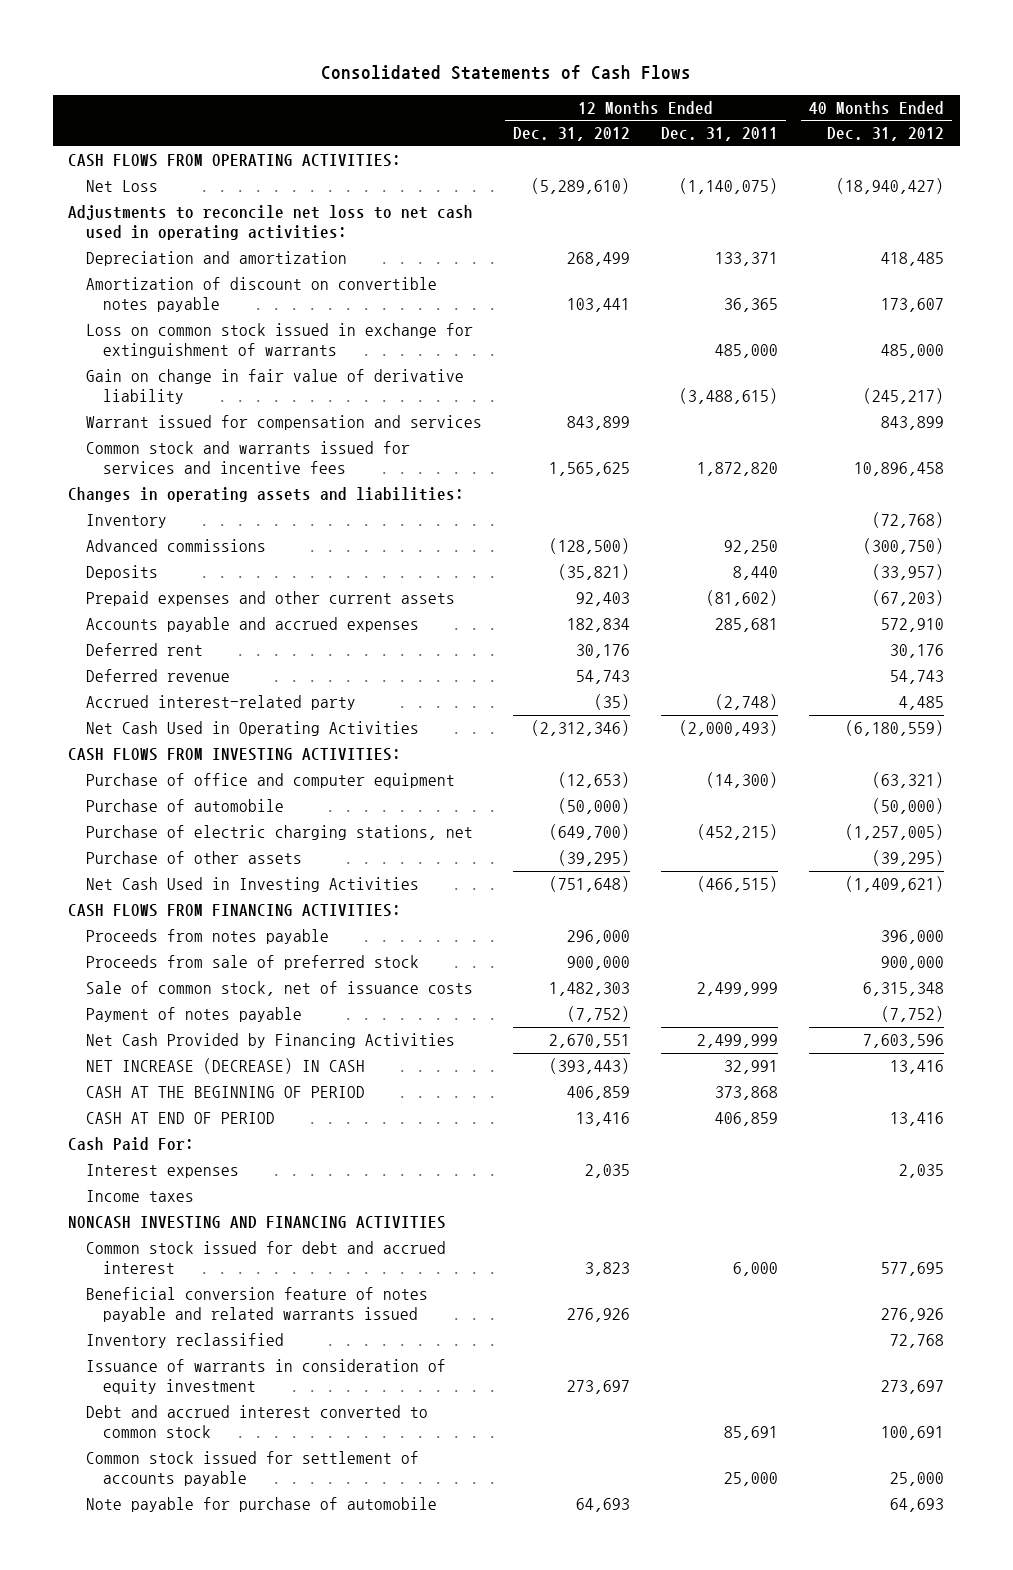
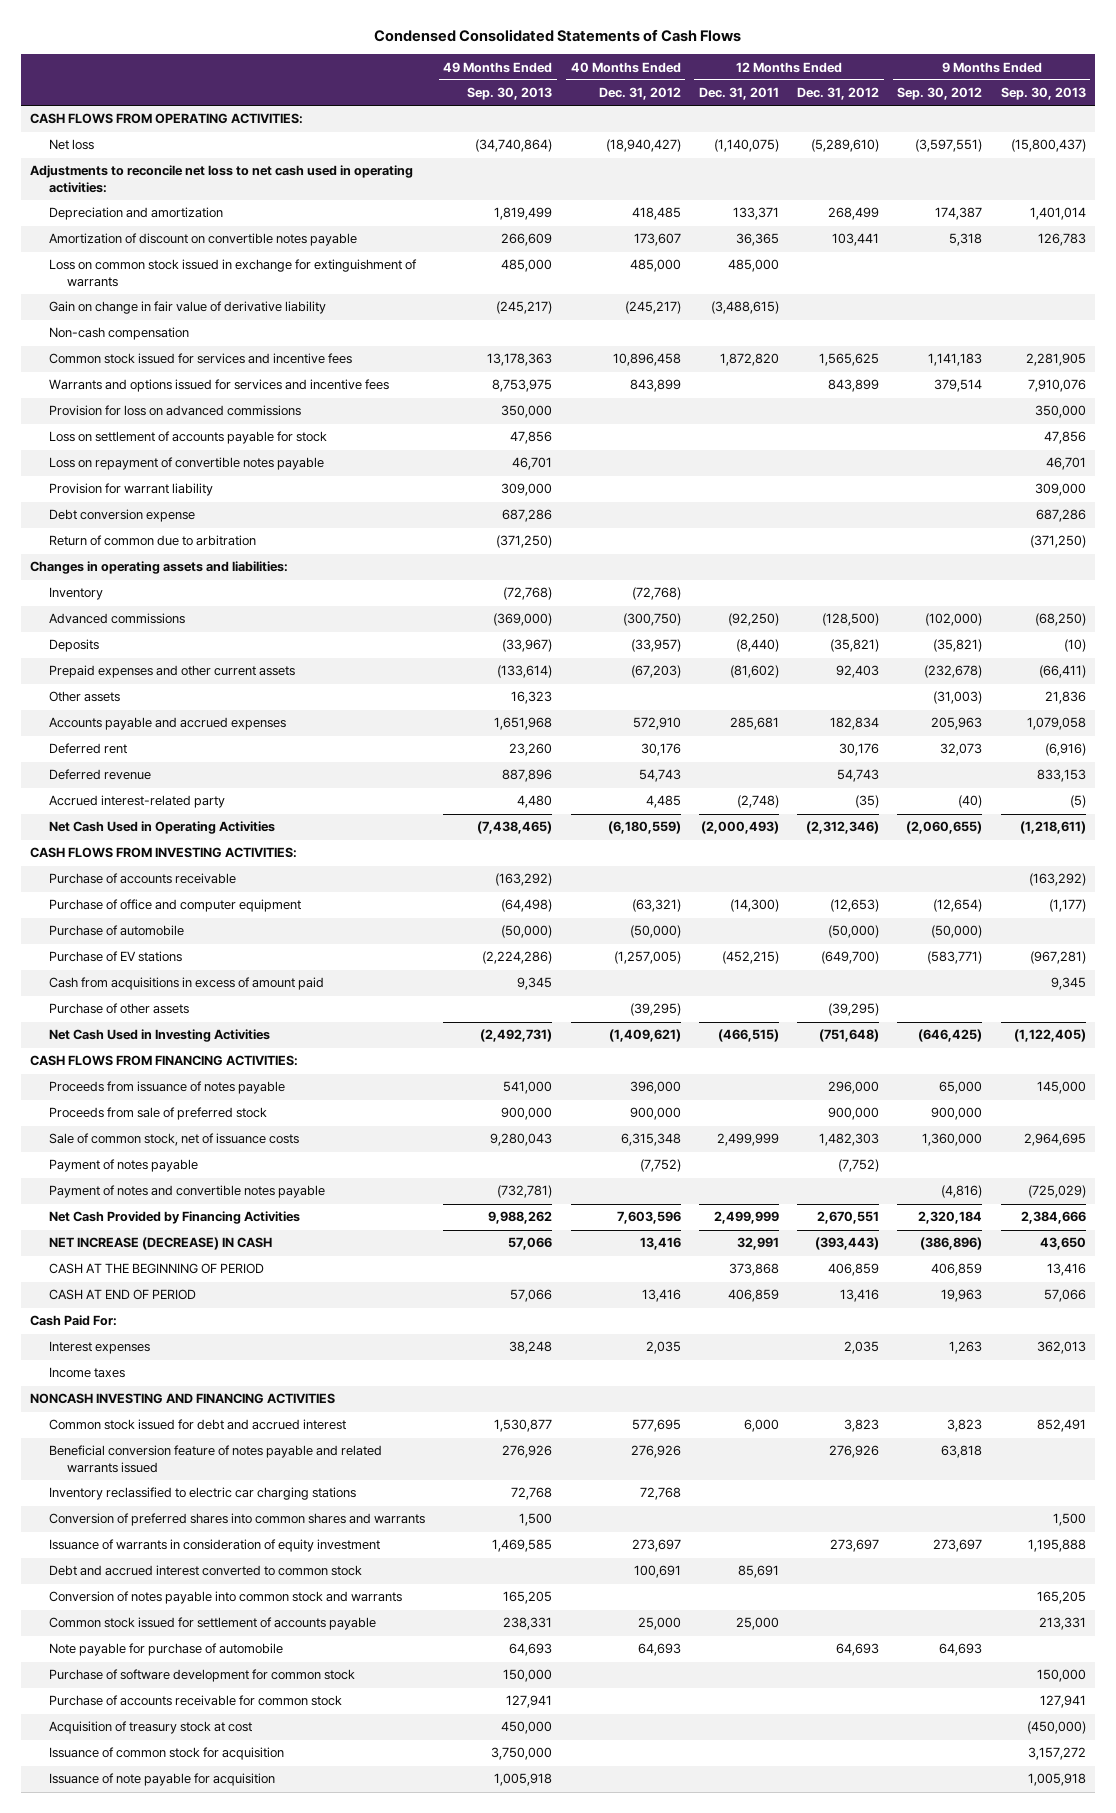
- Consolidated Statements of Cash Flows
+ Condensed Consolidated Statements of Cash Flows
- | 12 Months Ended Dec. 31, 2012 | 12 Months Ended Dec. 31, 2011 | 40 Months Ended Dec. 31, 2012
+ | 49 Months Ended Sep. 30, 2013 | 40 Months Ended Dec. 31, 2012 | 12 Months Ended Dec. 31, 2011 | 12 Months Ended Dec. 31, 2012 | 9 Months Ended Sep. 30, 2012 | 9 Months Ended Sep. 30, 2013
- Net Loss | (5,289,610) | (1,140,075) | (18,940,427)
+ Net loss | (34,740,864) | (18,940,427) | (1,140,075) | (5,289,610) | (3,597,551) | (15,800,437)
- Warrant issued for compensation and services | 843,899 | | 843,899
- Common stock and warrants issued for services and incentive fees | 1,565,625 | 1,872,820 | 10,896,458
+ Non-cash compensation
+ Common stock issued for services and incentive fees | 13,178,363 | 10,896,458 | 1,872,820 | 1,565,625 | 1,141,183 | 2,281,905
+ Warrants and options issued for services and incentive fees | 8,753,975 | 843,899 | | 843,899 | 379,514 | 7,910,076
+ Provision for loss on advanced commissions | 350,000 | | | | | 350,000
+ Loss on settlement of accounts payable for stock | 47,856 | | | | | 47,856
+ Loss on repayment of convertible notes payable | 46,701 | | | | | 46,701
+ Provision for warrant liability | 309,000 | | | | | 309,000
+ Debt conversion expense | 687,286 | | | | | 687,286
+ Return of common due to arbitration | (371,250) | | | | | (371,250)
- Advanced commissions | (128,500) | 92,250 | (300,750)
- Deposits | (35,821) | 8,440 | (33,957)
+ Advanced commissions | (369,000) | (300,750) | (92,250) | (128,500) | (102,000) | (68,250)
+ Deposits | (33,967) | (33,957) | (8,440) | (35,821) | (35,821) | (10)
+ Other assets | 16,323 | | | | (31,003) | 21,836
+ Purchase of accounts receivable | (163,292) | | | | | (163,292)
- Purchase of electric charging stations, net | (649,700) | (452,215) | (1,257,005)
+ Purchase of EV stations | (2,224,286) | (1,257,005) | (452,215) | (649,700) | (583,771) | (967,281)
+ Cash from acquisitions in excess of amount paid | 9,345 | | | | | 9,345
- Proceeds from notes payable | 296,000 | | 396,000
+ Proceeds from issuance of notes payable | 541,000 | 396,000 | | 296,000 | 65,000 | 145,000
+ Payment of notes and convertible notes payable | (732,781) | | | | (4,816) | (725,029)
- Inventory reclassified | | | 72,768
+ Inventory reclassified to electric car charging stations | 72,768 | 72,768 | | | |
+ Conversion of preferred shares into common shares and warrants | 1,500 | | | | | 1,500
+ Conversion of notes payable into common stock and warrants | 165,205 | | | | | 165,205
+ Purchase of software development for common stock | 150,000 | | | | | 150,000
+ Purchase of accounts receivable for common stock | 127,941 | | | | | 127,941
+ Acquisition of treasury stock at cost | 450,000 | | | | | (450,000)
+ Issuance of common stock for acquisition | 3,750,000 | | | | | 3,157,272
+ Issuance of note payable for acquisition | 1,005,918 | | | | | 1,005,918

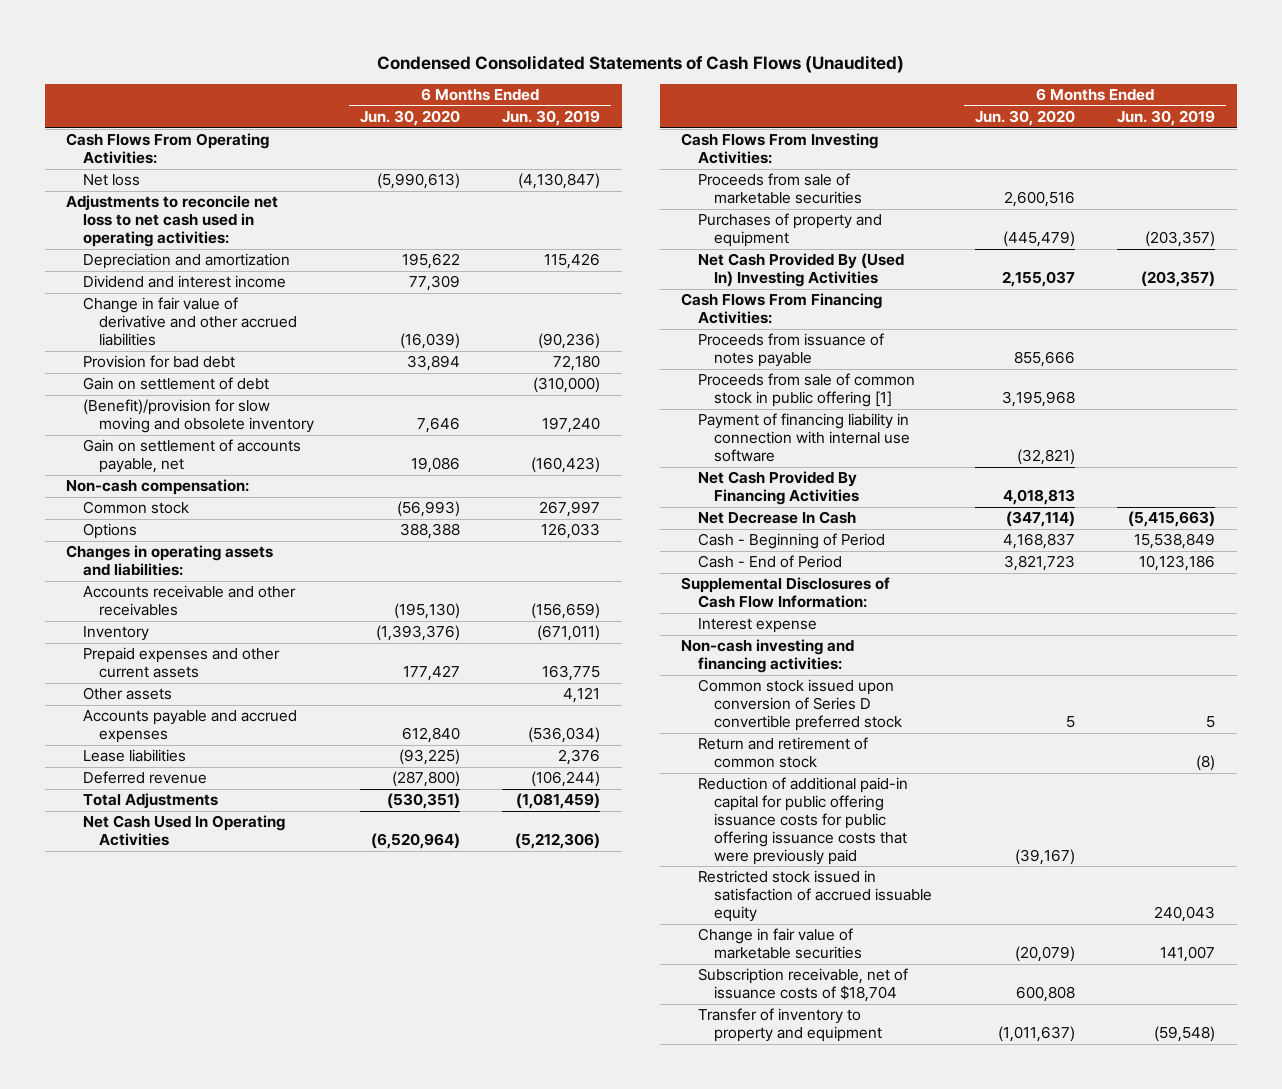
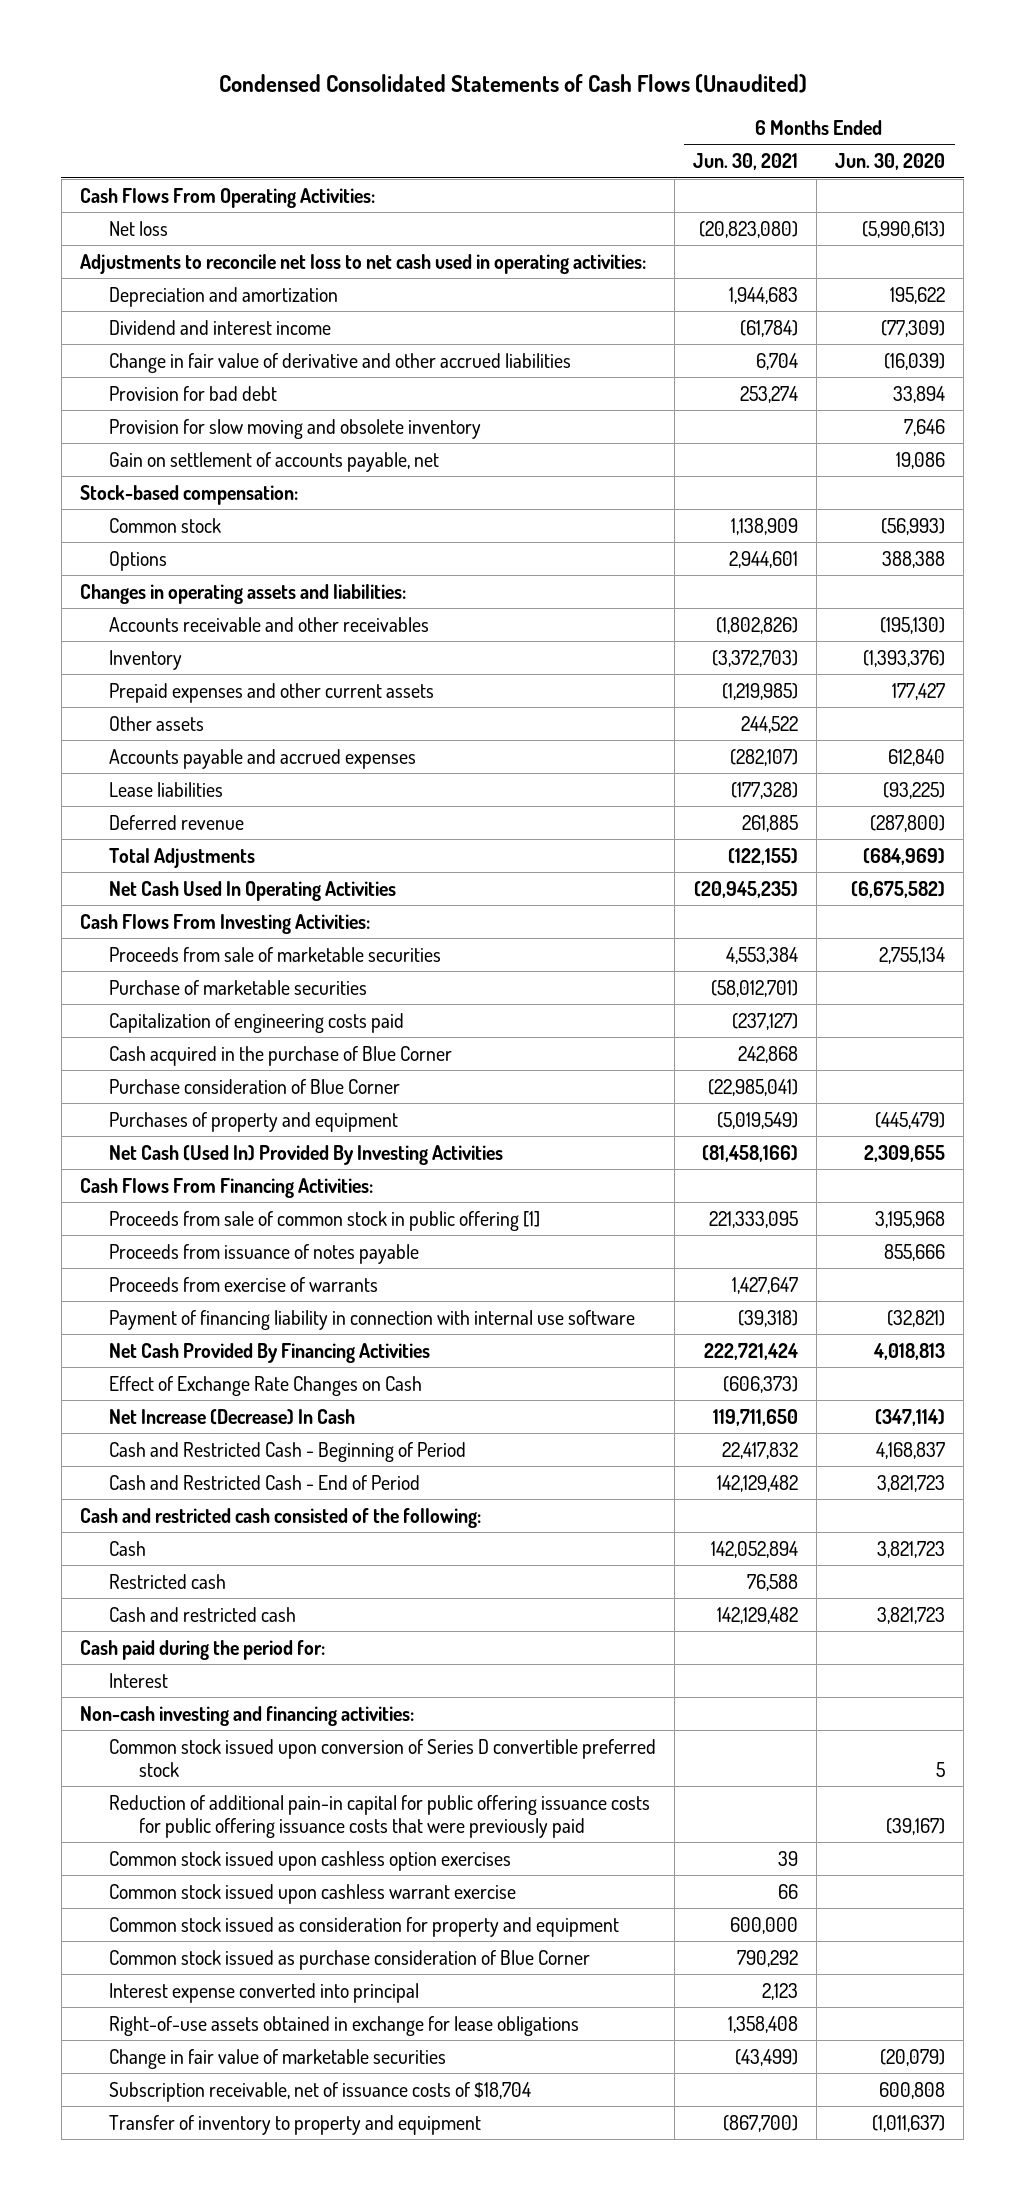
- | 6 Months Ended Jun. 30, 2020 | 6 Months Ended Jun. 30, 2019
+ | 6 Months Ended Jun. 30, 2021 | 6 Months Ended Jun. 30, 2020
- Dividend and interest income | 77,309 |
+ Dividend and interest income | (61,784) | (77,309)
- Gain on settlement of debt | | (310,000)
- (Benefit)/provision for slow moving and obsolete inventory | 7,646 | 197,240
+ Provision for slow moving and obsolete inventory | | 7,646
- Non-cash compensation:
+ Stock-based compensation:
- Total Adjustments | (530,351) | (1,081,459)
- Net Cash Used In Operating Activities | (6,520,964) | (5,212,306)
+ Total Adjustments | (122,155) | (684,969)
+ Net Cash Used In Operating Activities | (20,945,235) | (6,675,582)
- Proceeds from sale of marketable securities | 2,600,516 |
+ Proceeds from sale of marketable securities | 4,553,384 | 2,755,134
+ Purchase of marketable securities | (58,012,701) |
+ Capitalization of engineering costs paid | (237,127) |
+ Cash acquired in the purchase of Blue Corner | 242,868 |
+ Purchase consideration of Blue Corner | (22,985,041) |
- Net Cash Provided By (Used In) Investing Activities | 2,155,037 | (203,357)
+ Net Cash (Used In) Provided By Investing Activities | (81,458,166) | 2,309,655
moved down: Proceeds from issuance of notes payable | | 855,666
+ Proceeds from exercise of warrants | 1,427,647 |
- Net Decrease In Cash | (347,114) | (5,415,663)
- Cash - Beginning of Period | 4,168,837 | 15,538,849
- Cash - End of Period | 3,821,723 | 10,123,186
- Supplemental Disclosures of Cash Flow Information:
- Interest expense
+ Effect of Exchange Rate Changes on Cash | (606,373) |
+ Net Increase (Decrease) In Cash | 119,711,650 | (347,114)
+ Cash and Restricted Cash - Beginning of Period | 22,417,832 | 4,168,837
+ Cash and Restricted Cash - End of Period | 142,129,482 | 3,821,723
+ Cash and restricted cash consisted of the following:
+ Cash | 142,052,894 | 3,821,723
+ Restricted cash | 76,588 |
+ Cash and restricted cash | 142,129,482 | 3,821,723
+ Cash paid during the period for:
+ Interest
- Return and retirement of common stock | | (8)
- Reduction of additional paid-in capital for public offering issuance costs for public offering issuance costs that were previously paid | (39,167) |
- Restricted stock issued in satisfaction of accrued issuable equity | | 240,043
+ Reduction of additional pain-in capital for public offering issuance costs for public offering issuance costs that were previously paid | | (39,167)
+ Common stock issued upon cashless option exercises | 39 |
+ Common stock issued upon cashless warrant exercise | 66 |
+ Common stock issued as consideration for property and equipment | 600,000 |
+ Common stock issued as purchase consideration of Blue Corner | 790,292 |
+ Interest expense converted into principal | 2,123 |
+ Right-of-use assets obtained in exchange for lease obligations | 1,358,408 |

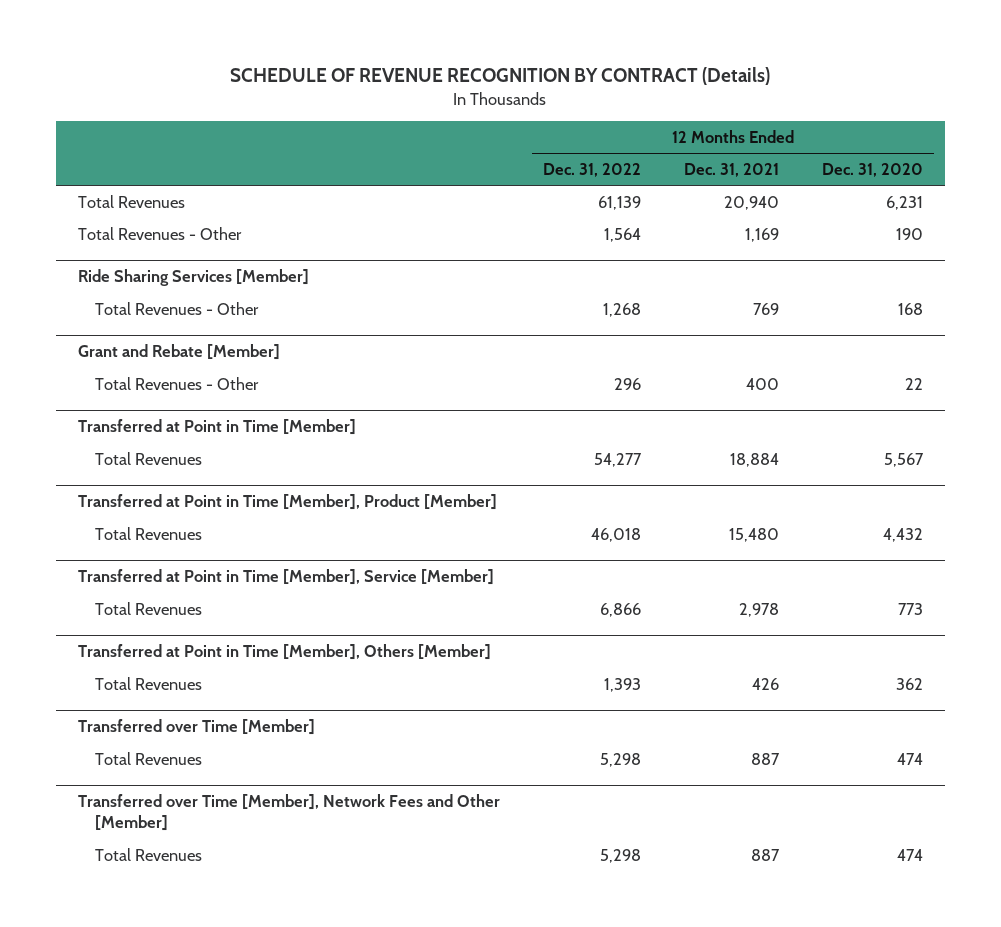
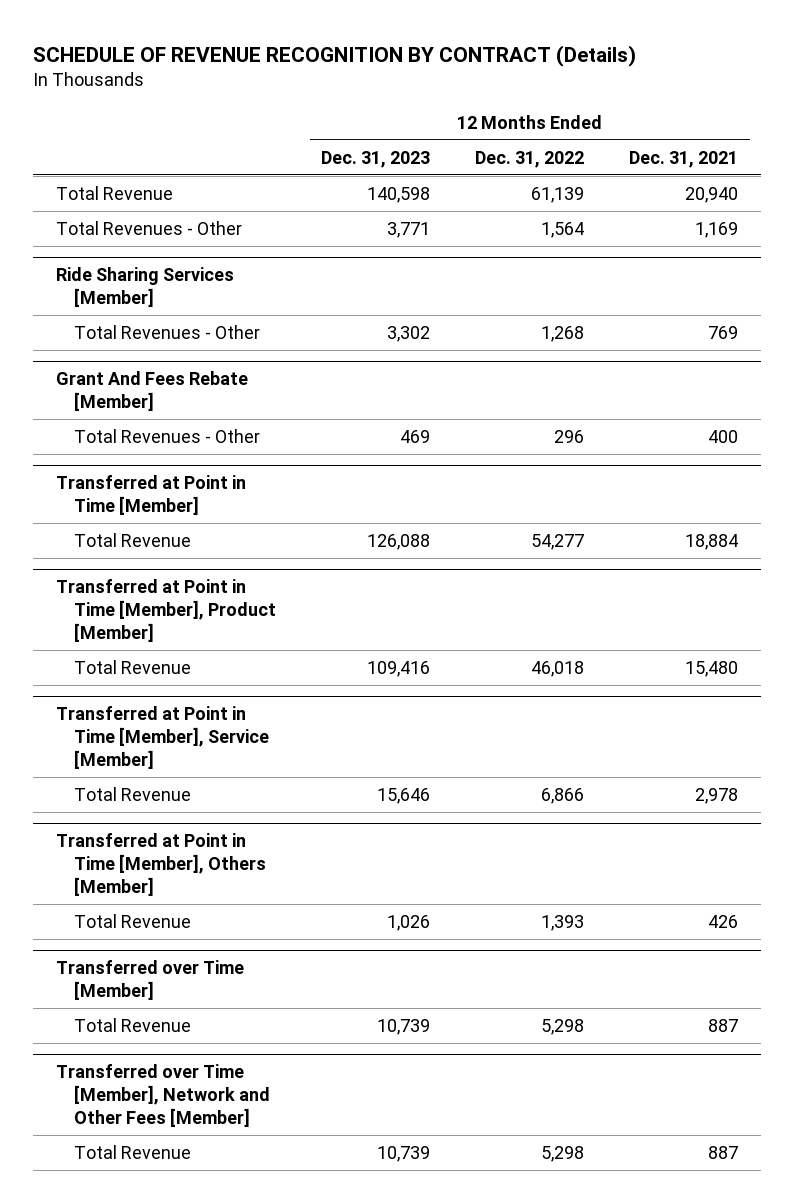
- | 12 Months Ended Dec. 31, 2022 | 12 Months Ended Dec. 31, 2021 | 12 Months Ended Dec. 31, 2020
+ | 12 Months Ended Dec. 31, 2023 | 12 Months Ended Dec. 31, 2022 | 12 Months Ended Dec. 31, 2021
- Total Revenues | 61,139 | 20,940 | 6,231
+ Total Revenue | 140,598 | 61,139 | 20,940
- Grant and Rebate [Member]
+ Grant And Fees Rebate [Member]
@ Transferred at Point in Time [Member]
- Total Revenues | 54,277 | 18,884 | 5,567
+ Total Revenue | 126,088 | 54,277 | 18,884
@ Transferred at Point in Time [Member], Product [Member]
- Total Revenues | 46,018 | 15,480 | 4,432
+ Total Revenue | 109,416 | 46,018 | 15,480
@ Transferred at Point in Time [Member], Service [Member]
- Total Revenues | 6,866 | 2,978 | 773
+ Total Revenue | 15,646 | 6,866 | 2,978
@ Transferred at Point in Time [Member], Others [Member]
- Total Revenues | 1,393 | 426 | 362
+ Total Revenue | 1,026 | 1,393 | 426
@ Transferred over Time [Member]
- Total Revenues | 5,298 | 887 | 474
- Transferred over Time [Member], Network Fees and Other [Member]
- Total Revenues | 5,298 | 887 | 474
@ Transferred over Time [Member]
+ Total Revenue | 10,739 | 5,298 | 887
+ Transferred over Time [Member], Network and Other Fees [Member]
+ Total Revenue | 10,739 | 5,298 | 887

